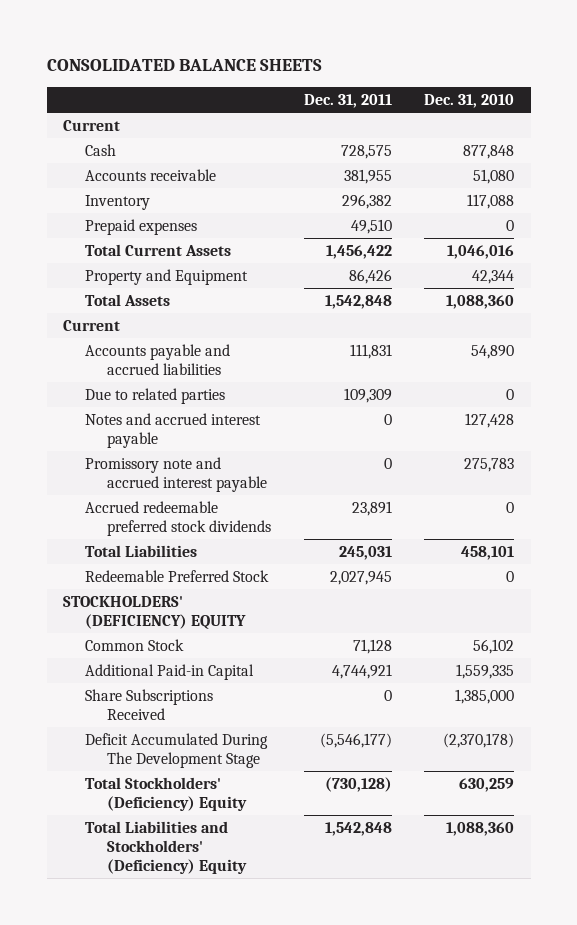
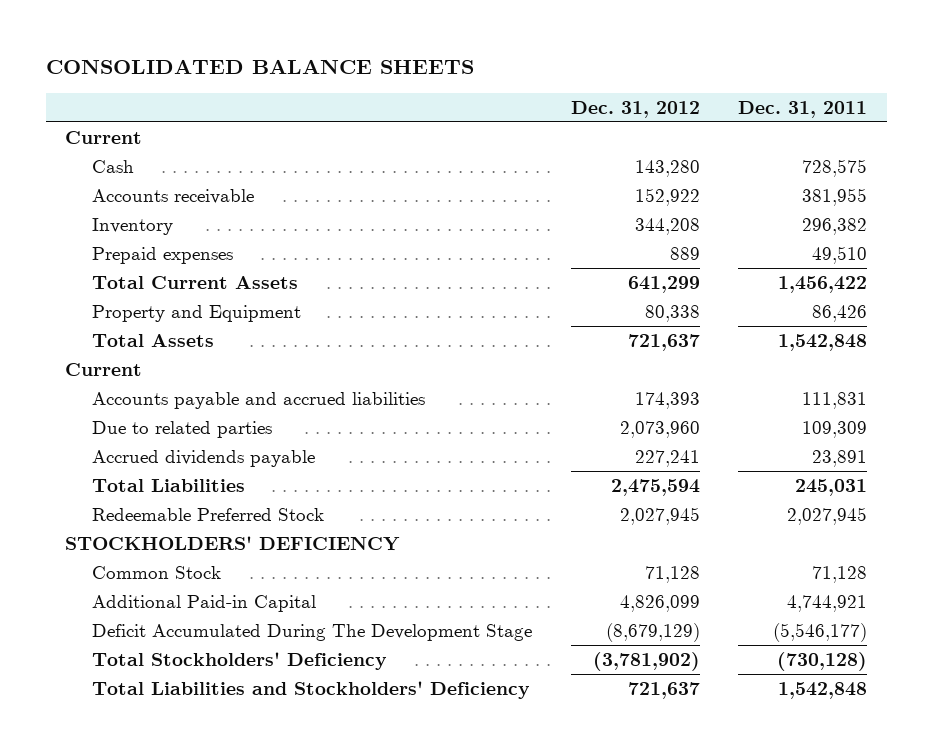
- | Dec. 31, 2011 | Dec. 31, 2010
+ | Dec. 31, 2012 | Dec. 31, 2011
- Notes and accrued interest payable | 0 | 127,428
- Promissory note and accrued interest payable | 0 | 275,783
- Accrued redeemable preferred stock dividends | 23,891 | 0
+ Accrued dividends payable | 227,241 | 23,891
- STOCKHOLDERS' (DEFICIENCY) EQUITY
+ STOCKHOLDERS' DEFICIENCY
- Share Subscriptions Received | 0 | 1,385,000
- Total Stockholders' (Deficiency) Equity | (730,128) | 630,259
- Total Liabilities and Stockholders' (Deficiency) Equity | 1,542,848 | 1,088,360
+ Total Stockholders' Deficiency | (3,781,902) | (730,128)
+ Total Liabilities and Stockholders' Deficiency | 721,637 | 1,542,848

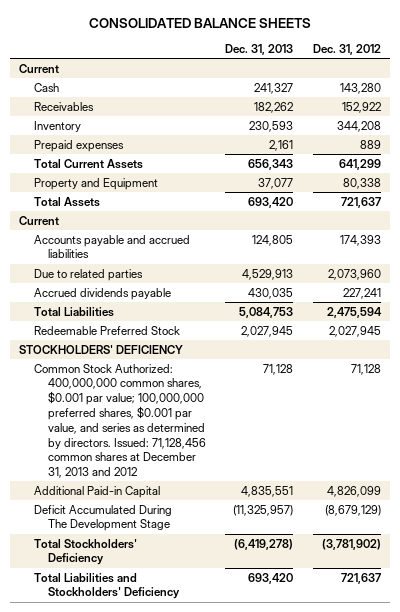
- | Dec. 31, 2012 | Dec. 31, 2011
+ | Dec. 31, 2013 | Dec. 31, 2012
- Accounts receivable | 152,922 | 381,955
+ Receivables | 182,262 | 152,922
- Common Stock | 71,128 | 71,128
+ Common Stock Authorized: 400,000,000 common shares, $0.001 par value; 100,000,000 preferred shares, $0.001 par value, and series as determined by directors. Issued: 71,128,456 common shares at December 31, 2013 and 2012 | 71,128 | 71,128

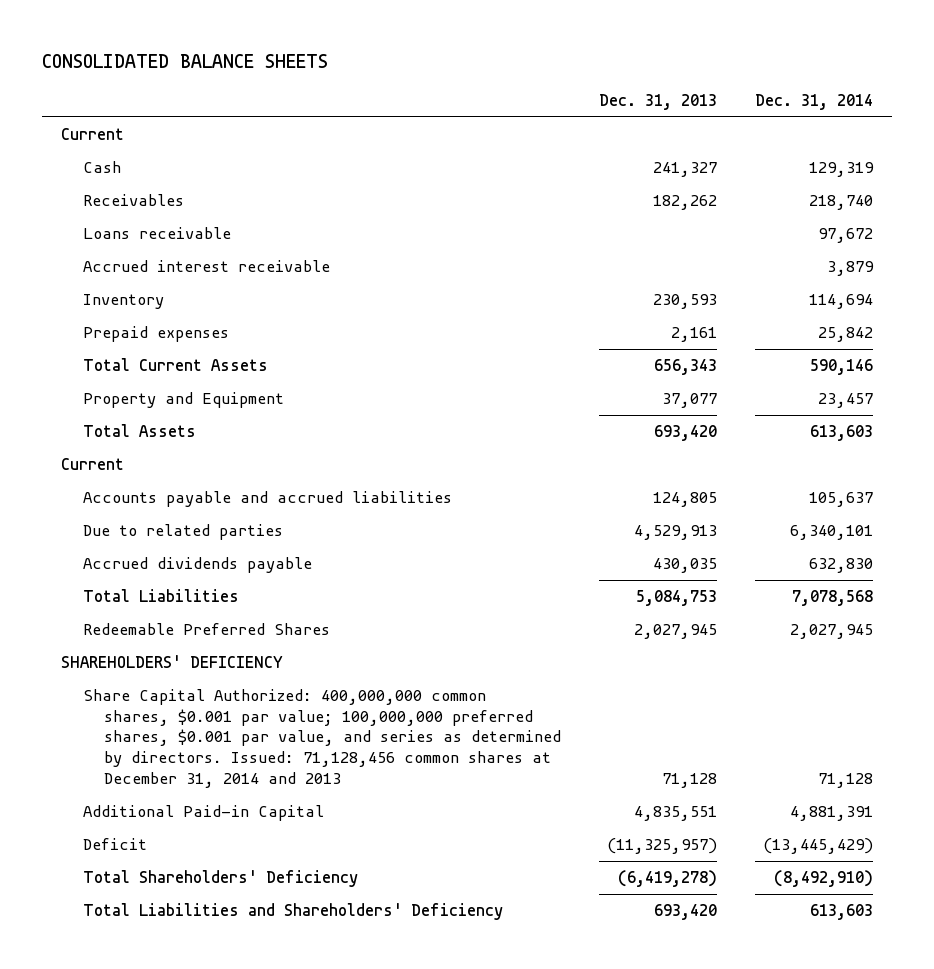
- | Dec. 31, 2013 | Dec. 31, 2012
+ | Dec. 31, 2013 | Dec. 31, 2014
+ Loans receivable | | 97,672
+ Accrued interest receivable | | 3,879
- Redeemable Preferred Stock | 2,027,945 | 2,027,945
- STOCKHOLDERS' DEFICIENCY
- Common Stock Authorized: 400,000,000 common shares, $0.001 par value; 100,000,000 preferred shares, $0.001 par value, and series as determined by directors. Issued: 71,128,456 common shares at December 31, 2013 and 2012 | 71,128 | 71,128
+ Redeemable Preferred Shares | 2,027,945 | 2,027,945
+ SHAREHOLDERS' DEFICIENCY
+ Share Capital Authorized: 400,000,000 common shares, $0.001 par value; 100,000,000 preferred shares, $0.001 par value, and series as determined by directors. Issued: 71,128,456 common shares at December 31, 2014 and 2013 | 71,128 | 71,128
- Deficit Accumulated During The Development Stage | (11,325,957) | (8,679,129)
- Total Stockholders' Deficiency | (6,419,278) | (3,781,902)
- Total Liabilities and Stockholders' Deficiency | 693,420 | 721,637
+ Deficit | (11,325,957) | (13,445,429)
+ Total Shareholders' Deficiency | (6,419,278) | (8,492,910)
+ Total Liabilities and Shareholders' Deficiency | 693,420 | 613,603

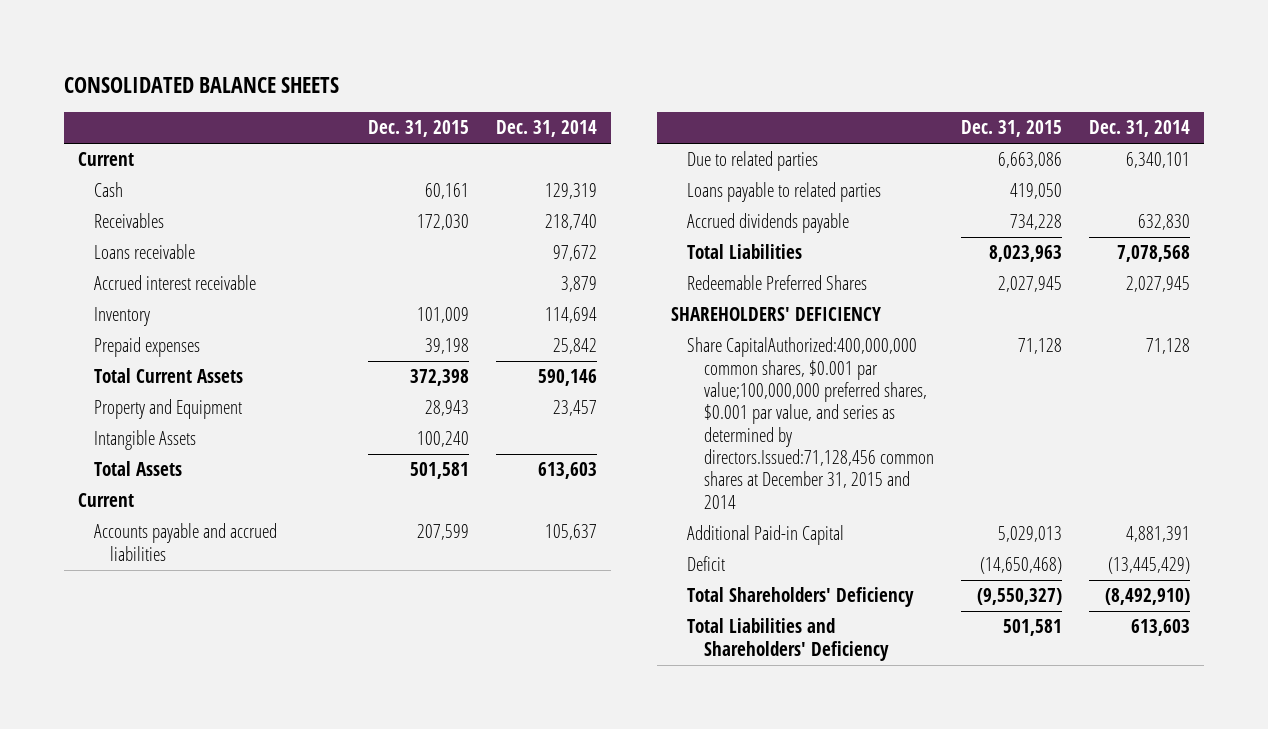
- | Dec. 31, 2013 | Dec. 31, 2014
+ | Dec. 31, 2015 | Dec. 31, 2014
+ Intangible Assets | 100,240 |
+ Loans payable to related parties | 419,050 |
- Share Capital Authorized: 400,000,000 common shares, $0.001 par value; 100,000,000 preferred shares, $0.001 par value, and series as determined by directors. Issued: 71,128,456 common shares at December 31, 2014 and 2013 | 71,128 | 71,128
+ Share CapitalAuthorized:400,000,000 common shares, $0.001 par value;100,000,000 preferred shares, $0.001 par value, and series as determined by directors.Issued:71,128,456 common shares at December 31, 2015 and 2014 | 71,128 | 71,128

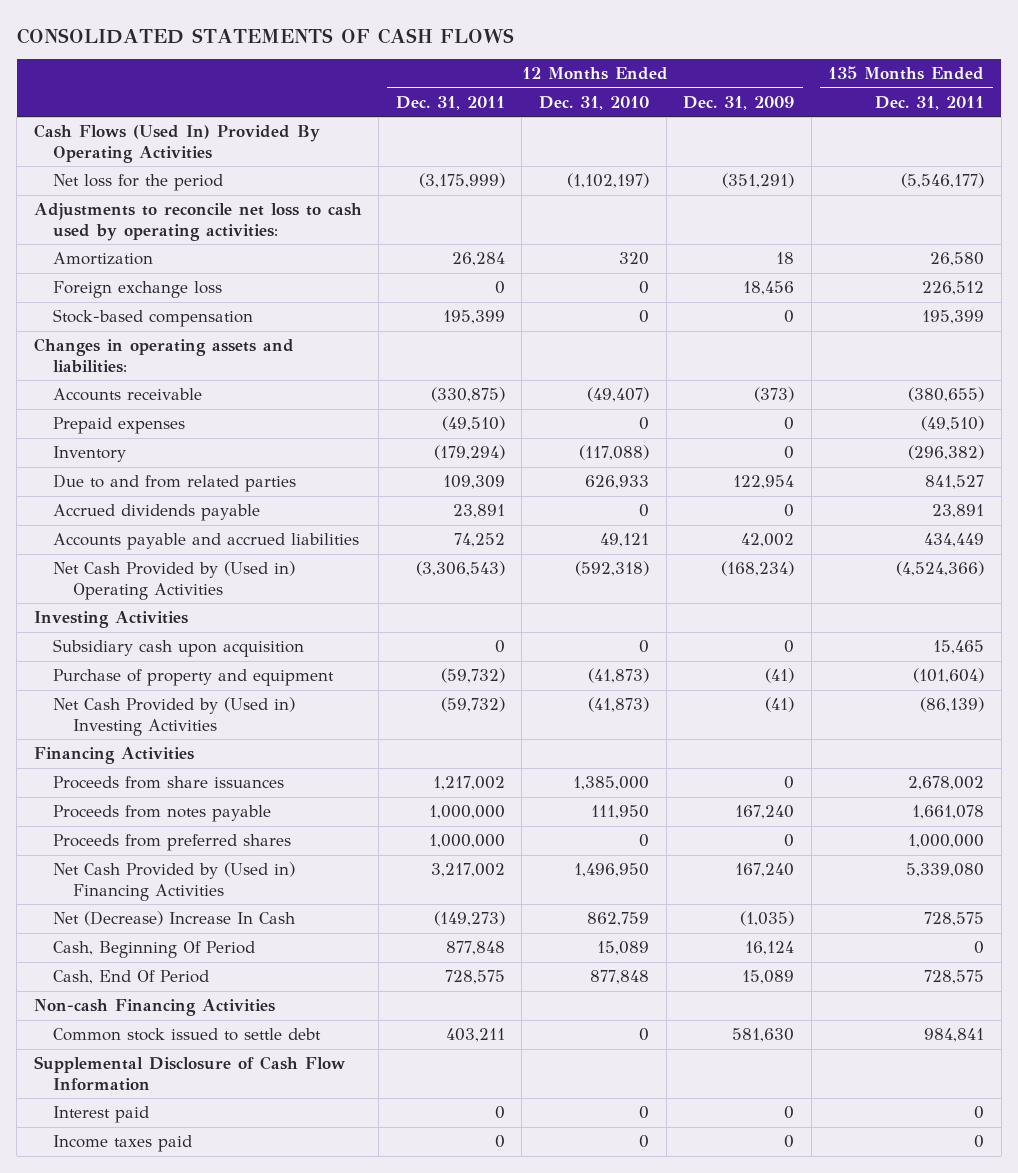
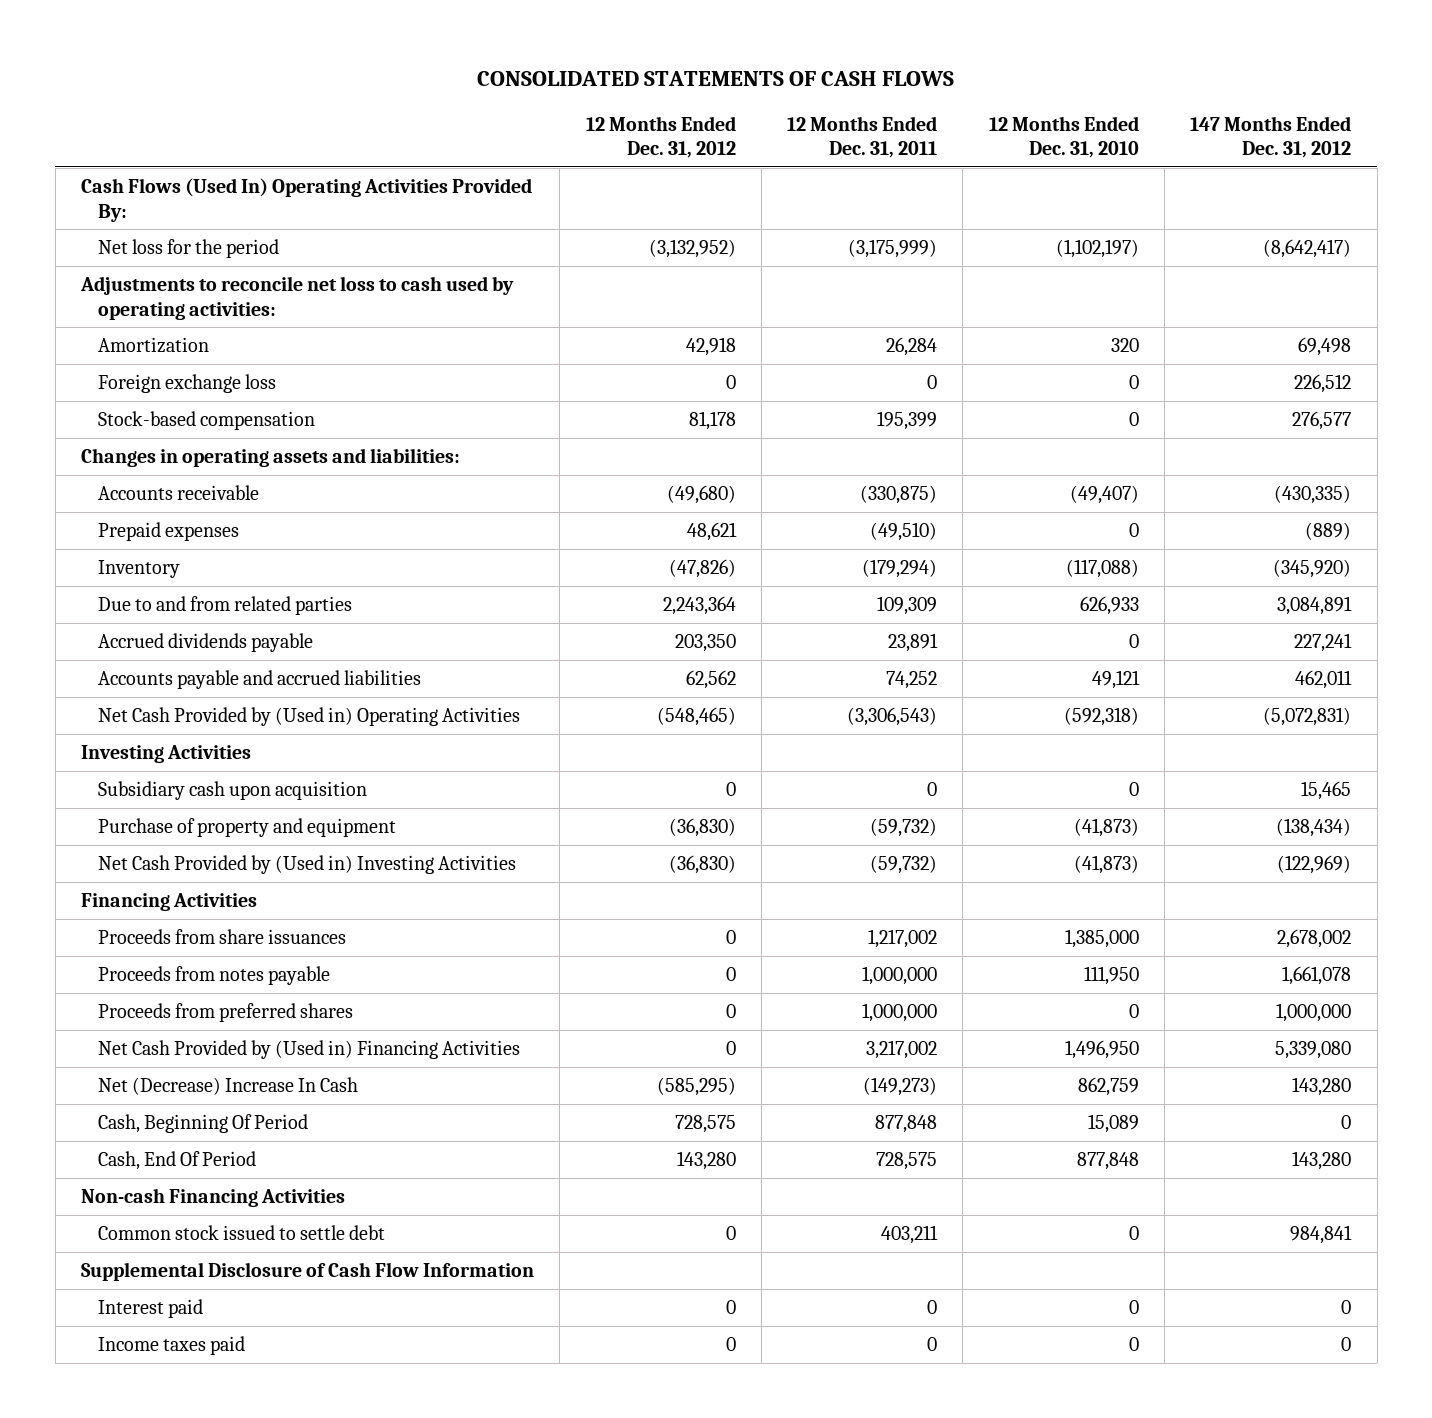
- | 12 Months Ended Dec. 31, 2011 | 12 Months Ended Dec. 31, 2010 | 12 Months Ended Dec. 31, 2009 | 135 Months Ended Dec. 31, 2011
+ | 12 Months Ended Dec. 31, 2012 | 12 Months Ended Dec. 31, 2011 | 12 Months Ended Dec. 31, 2010 | 147 Months Ended Dec. 31, 2012
- Cash Flows (Used In) Provided By Operating Activities
+ Cash Flows (Used In) Operating Activities Provided By:

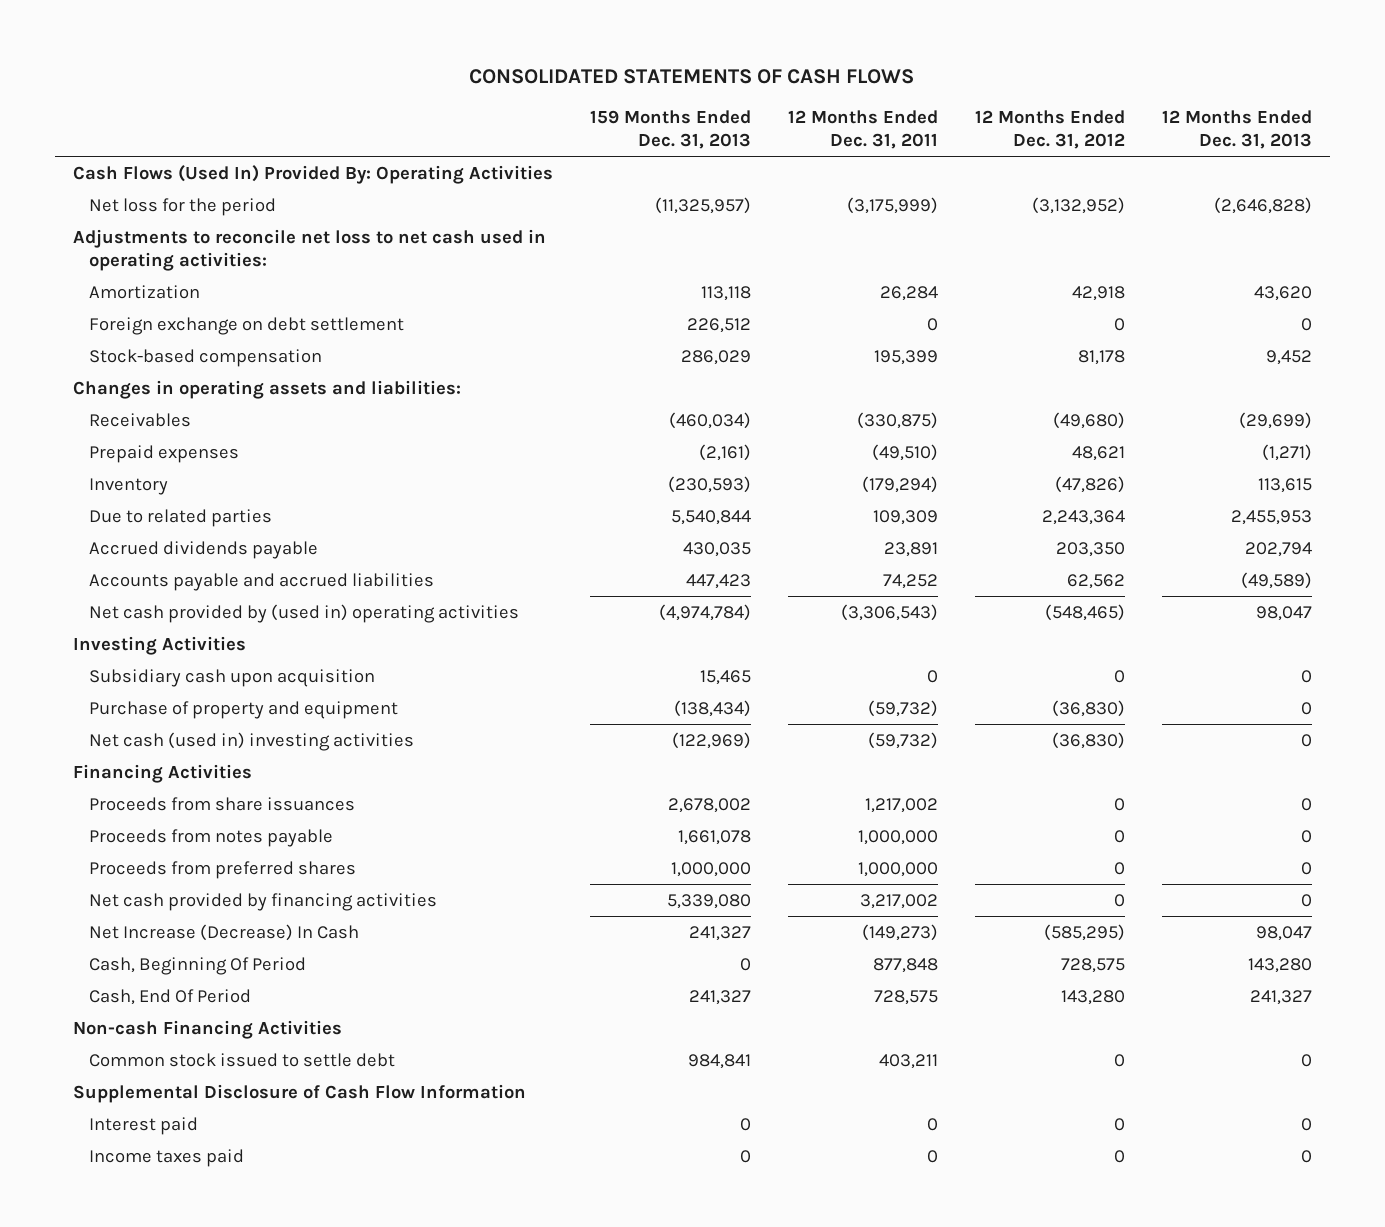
- | 12 Months Ended Dec. 31, 2012 | 12 Months Ended Dec. 31, 2011 | 12 Months Ended Dec. 31, 2010 | 147 Months Ended Dec. 31, 2012
+ | 159 Months Ended Dec. 31, 2013 | 12 Months Ended Dec. 31, 2011 | 12 Months Ended Dec. 31, 2012 | 12 Months Ended Dec. 31, 2013
- Cash Flows (Used In) Operating Activities Provided By:
+ Cash Flows (Used In) Provided By: Operating Activities
- Adjustments to reconcile net loss to cash used by operating activities:
+ Adjustments to reconcile net loss to net cash used in operating activities:
- Foreign exchange loss | 0 | 0 | 0 | 226,512
+ Foreign exchange on debt settlement | 226,512 | 0 | 0 | 0
- Accounts receivable | (49,680) | (330,875) | (49,407) | (430,335)
+ Receivables | (460,034) | (330,875) | (49,680) | (29,699)
- Due to and from related parties | 2,243,364 | 109,309 | 626,933 | 3,084,891
+ Due to related parties | 5,540,844 | 109,309 | 2,243,364 | 2,455,953
- Net Cash Provided by (Used in) Operating Activities | (548,465) | (3,306,543) | (592,318) | (5,072,831)
+ Net cash provided by (used in) operating activities | (4,974,784) | (3,306,543) | (548,465) | 98,047
- Net Cash Provided by (Used in) Investing Activities | (36,830) | (59,732) | (41,873) | (122,969)
+ Net cash (used in) investing activities | (122,969) | (59,732) | (36,830) | 0
- Net Cash Provided by (Used in) Financing Activities | 0 | 3,217,002 | 1,496,950 | 5,339,080
- Net (Decrease) Increase In Cash | (585,295) | (149,273) | 862,759 | 143,280
+ Net cash provided by financing activities | 5,339,080 | 3,217,002 | 0 | 0
+ Net Increase (Decrease) In Cash | 241,327 | (149,273) | (585,295) | 98,047

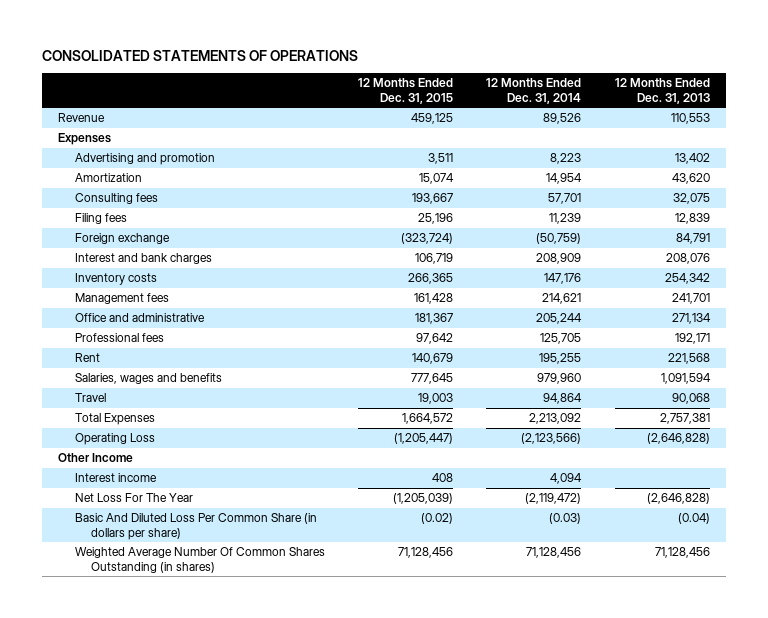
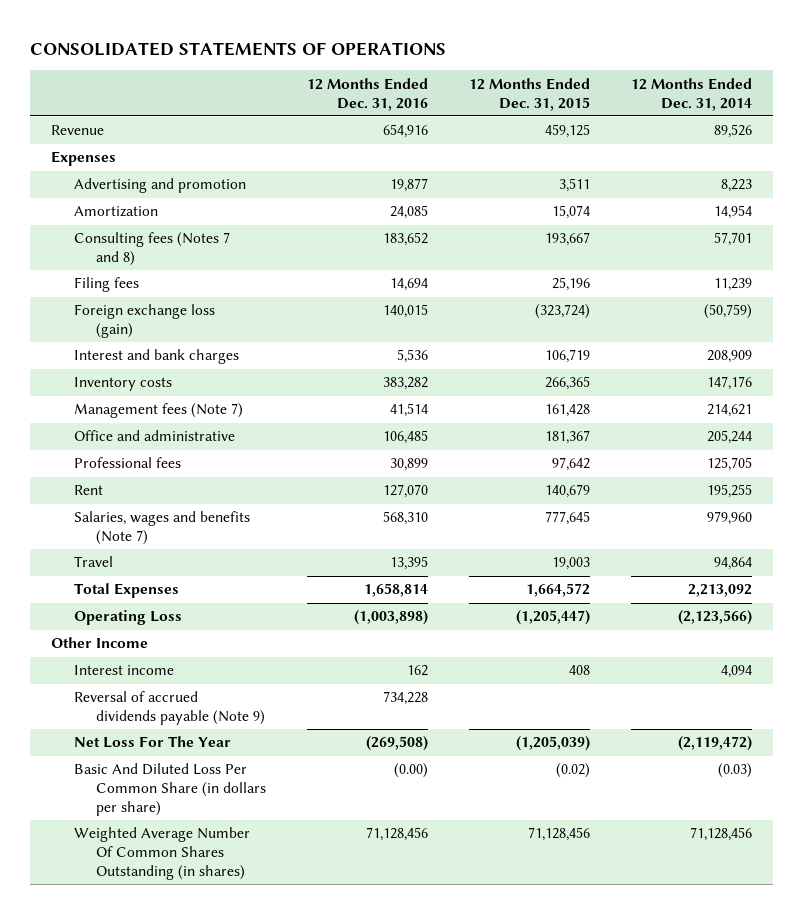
- | 12 Months Ended Dec. 31, 2015 | 12 Months Ended Dec. 31, 2014 | 12 Months Ended Dec. 31, 2013
+ | 12 Months Ended Dec. 31, 2016 | 12 Months Ended Dec. 31, 2015 | 12 Months Ended Dec. 31, 2014
- Consulting fees | 193,667 | 57,701 | 32,075
+ Consulting fees (Notes 7 and 8) | 183,652 | 193,667 | 57,701
- Foreign exchange | (323,724) | (50,759) | 84,791
+ Foreign exchange loss (gain) | 140,015 | (323,724) | (50,759)
- Management fees | 161,428 | 214,621 | 241,701
+ Management fees (Note 7) | 41,514 | 161,428 | 214,621
- Salaries, wages and benefits | 777,645 | 979,960 | 1,091,594
+ Salaries, wages and benefits (Note 7) | 568,310 | 777,645 | 979,960
+ Reversal of accrued dividends payable (Note 9) | 734,228 | |

